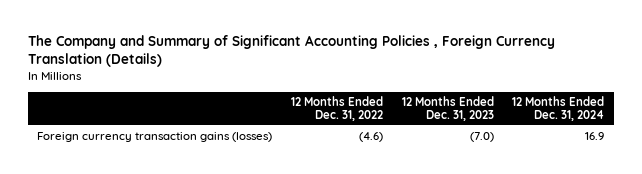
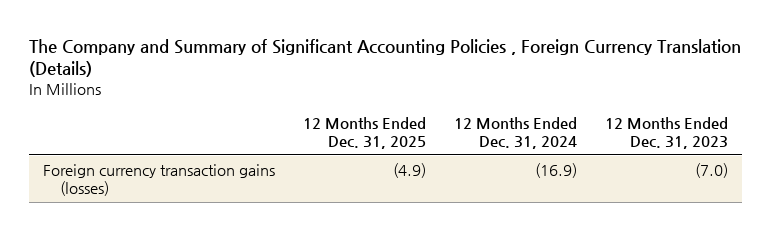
- | 12 Months Ended Dec. 31, 2022 | 12 Months Ended Dec. 31, 2023 | 12 Months Ended Dec. 31, 2024
+ | 12 Months Ended Dec. 31, 2025 | 12 Months Ended Dec. 31, 2024 | 12 Months Ended Dec. 31, 2023
- Foreign currency transaction gains (losses) | (4.6) | (7.0) | 16.9
+ Foreign currency transaction gains (losses) | (4.9) | (16.9) | (7.0)

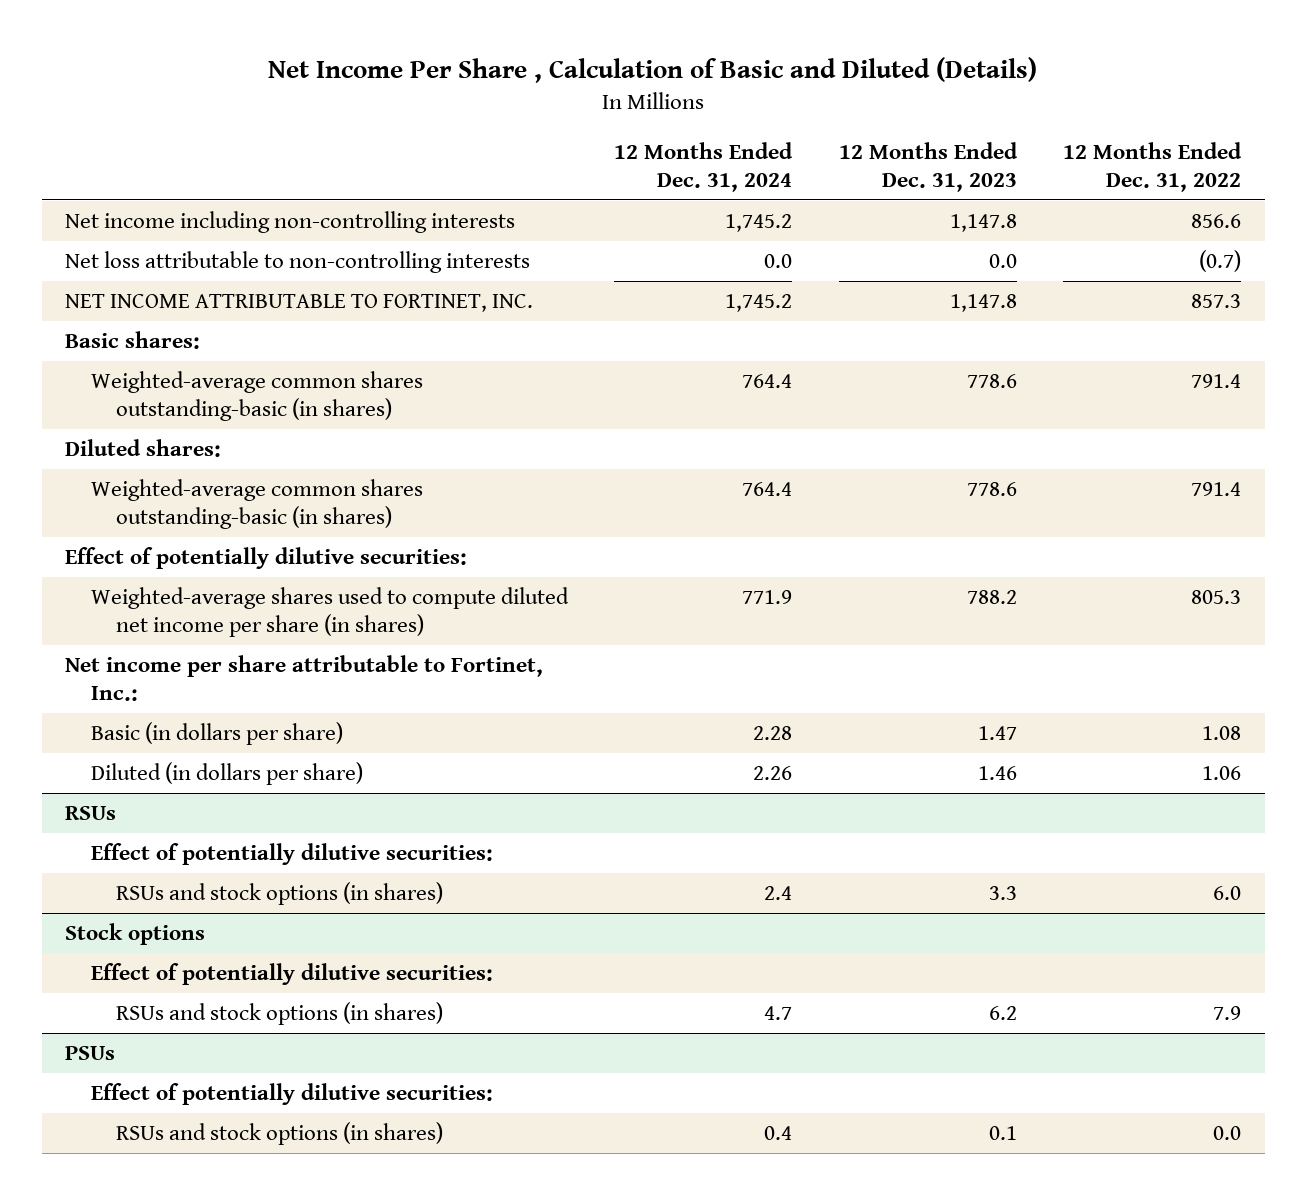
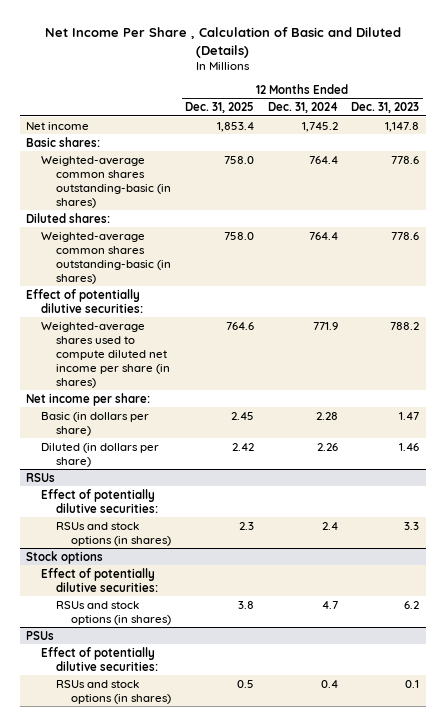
- | 12 Months Ended Dec. 31, 2024 | 12 Months Ended Dec. 31, 2023 | 12 Months Ended Dec. 31, 2022
+ | 12 Months Ended Dec. 31, 2025 | 12 Months Ended Dec. 31, 2024 | 12 Months Ended Dec. 31, 2023
- Net income including non-controlling interests | 1,745.2 | 1,147.8 | 856.6
- Net loss attributable to non-controlling interests | 0.0 | 0.0 | (0.7)
- NET INCOME ATTRIBUTABLE TO FORTINET, INC. | 1,745.2 | 1,147.8 | 857.3
+ Net income | 1,853.4 | 1,745.2 | 1,147.8
- Net income per share attributable to Fortinet, Inc.:
+ Net income per share:

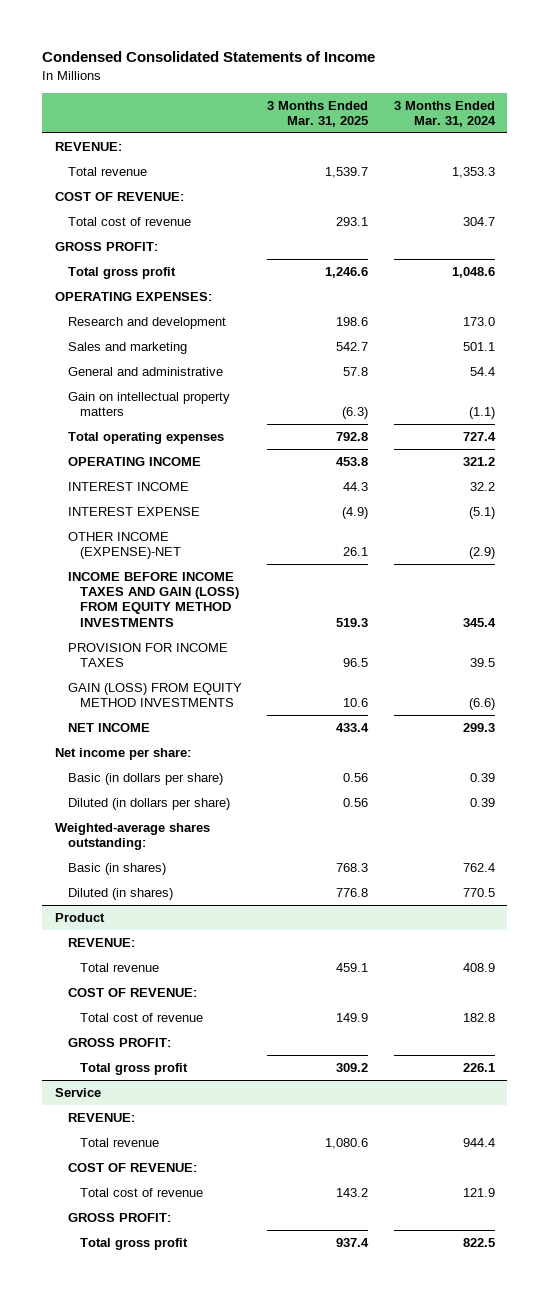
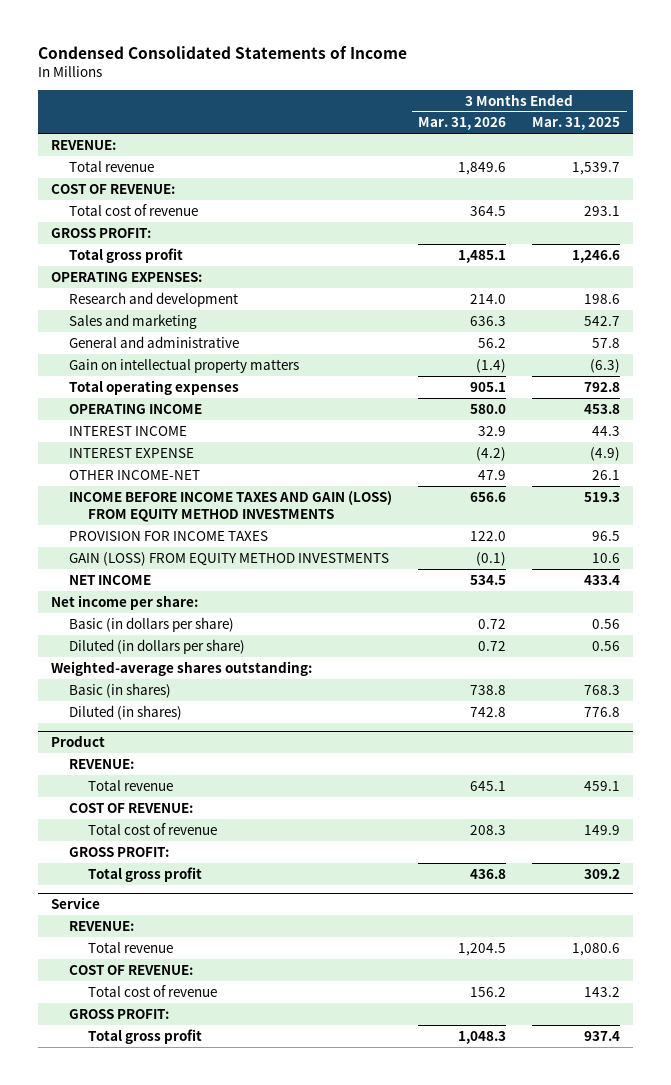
- | 3 Months Ended Mar. 31, 2025 | 3 Months Ended Mar. 31, 2024
+ | 3 Months Ended Mar. 31, 2026 | 3 Months Ended Mar. 31, 2025
- OTHER INCOME (EXPENSE)-NET | 26.1 | (2.9)
+ OTHER INCOME-NET | 47.9 | 26.1

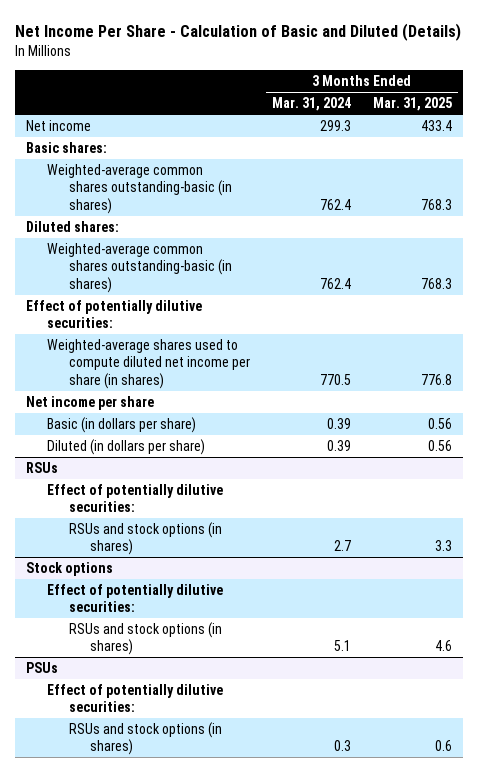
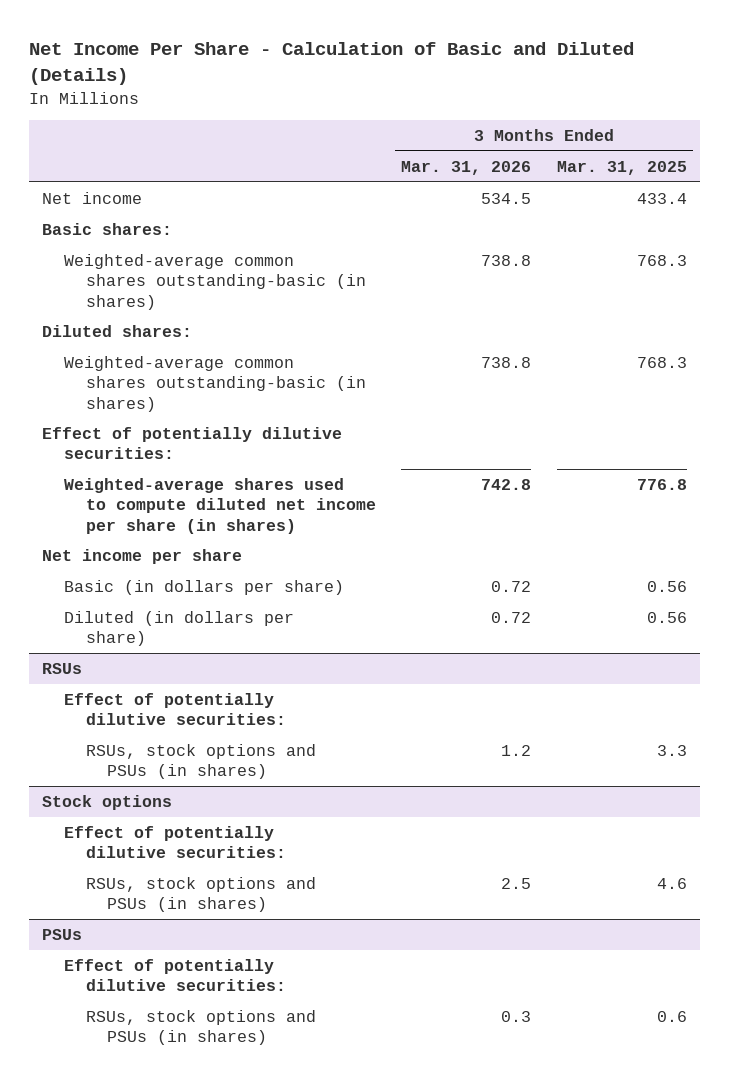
- | 3 Months Ended Mar. 31, 2024 | 3 Months Ended Mar. 31, 2025
+ | 3 Months Ended Mar. 31, 2026 | 3 Months Ended Mar. 31, 2025
@ RSUs
- RSUs and stock options (in shares) | 2.7 | 3.3
+ RSUs, stock options and PSUs (in shares) | 1.2 | 3.3
@ Stock options
- RSUs and stock options (in shares) | 5.1 | 4.6
+ RSUs, stock options and PSUs (in shares) | 2.5 | 4.6
@ PSUs
- RSUs and stock options (in shares) | 0.3 | 0.6
+ RSUs, stock options and PSUs (in shares) | 0.3 | 0.6

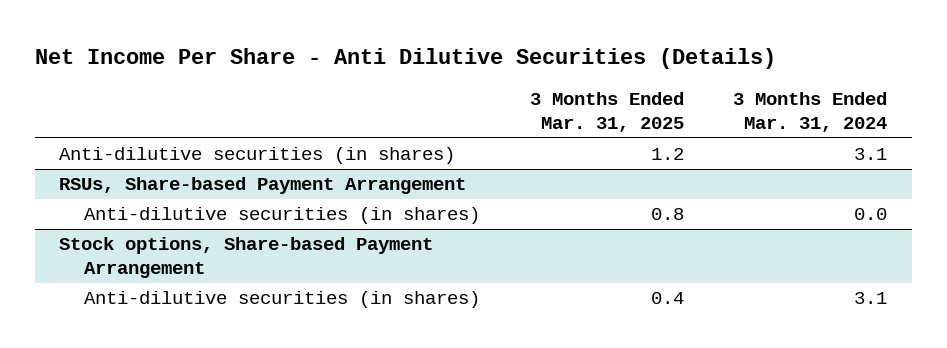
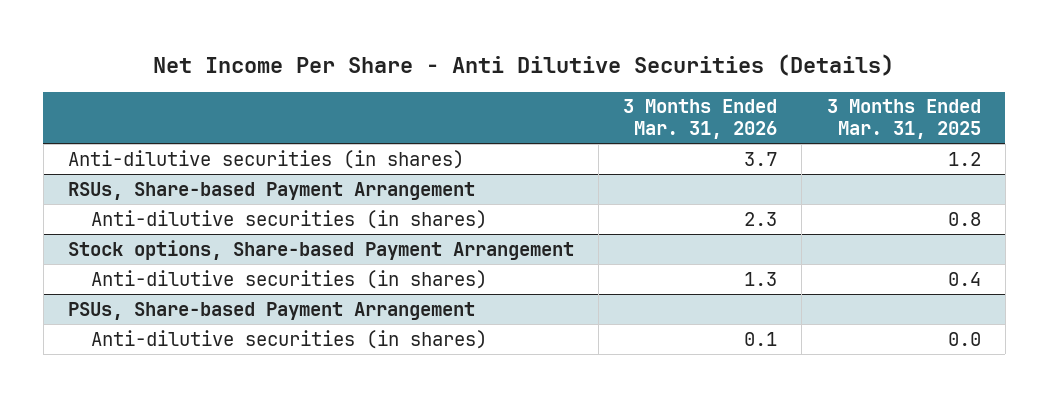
- | 3 Months Ended Mar. 31, 2025 | 3 Months Ended Mar. 31, 2024
+ | 3 Months Ended Mar. 31, 2026 | 3 Months Ended Mar. 31, 2025
+ PSUs, Share-based Payment Arrangement
+ Anti-dilutive securities (in shares) | 0.1 | 0.0

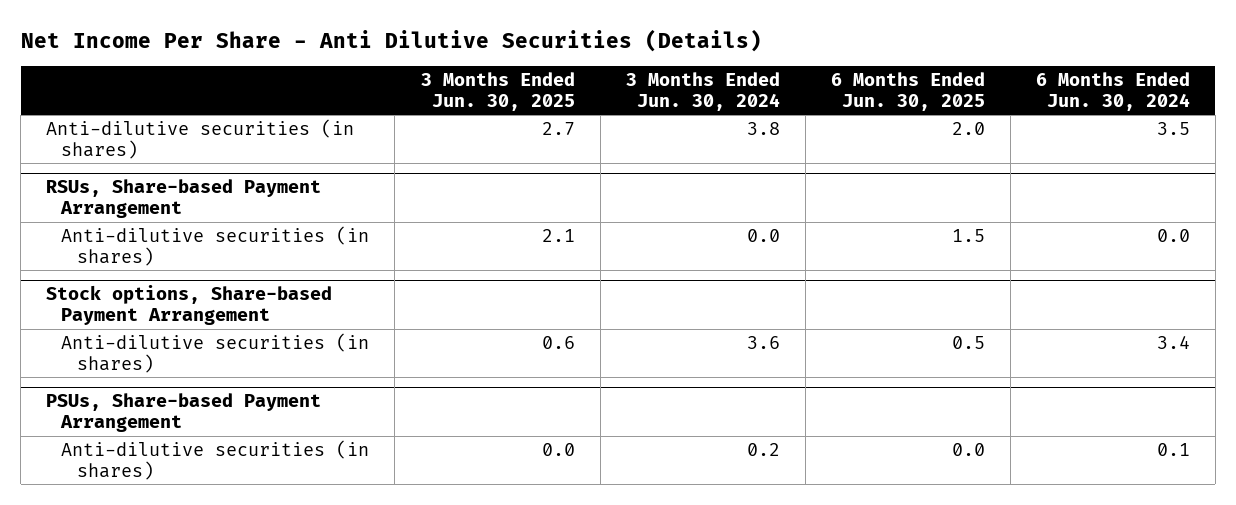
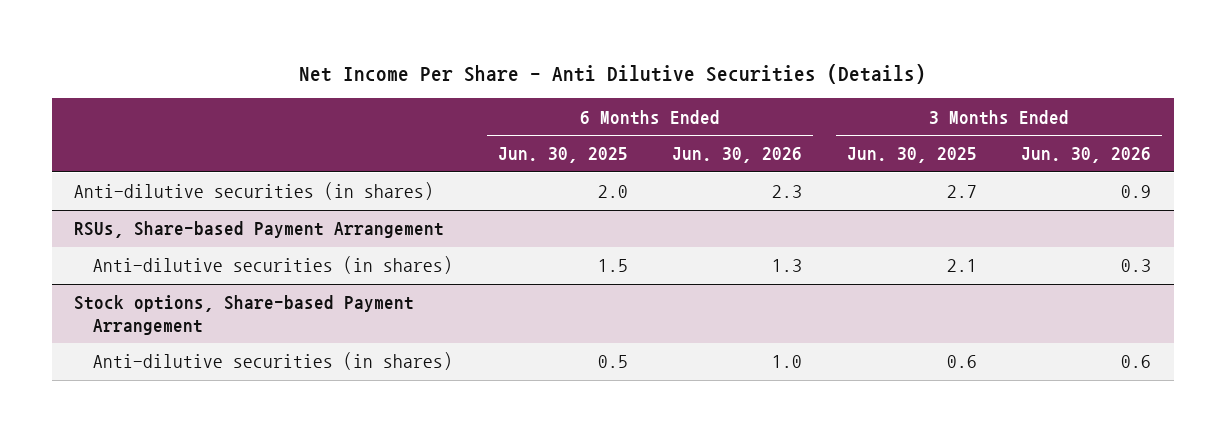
- | 3 Months Ended Jun. 30, 2025 | 3 Months Ended Jun. 30, 2024 | 6 Months Ended Jun. 30, 2025 | 6 Months Ended Jun. 30, 2024
+ | 6 Months Ended Jun. 30, 2025 | 6 Months Ended Jun. 30, 2026 | 3 Months Ended Jun. 30, 2025 | 3 Months Ended Jun. 30, 2026
- PSUs, Share-based Payment Arrangement
- Anti-dilutive securities (in shares) | 0.0 | 0.2 | 0.0 | 0.1

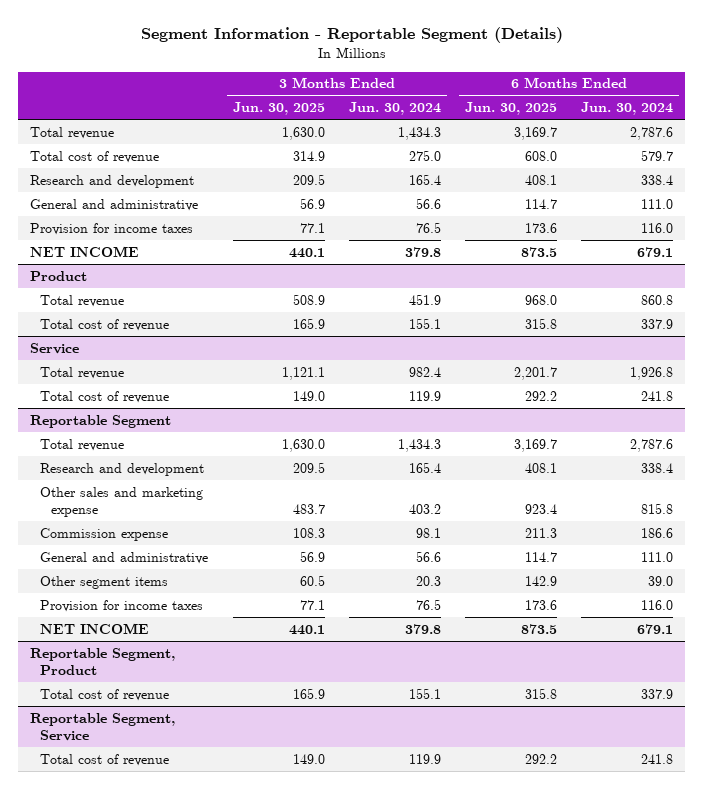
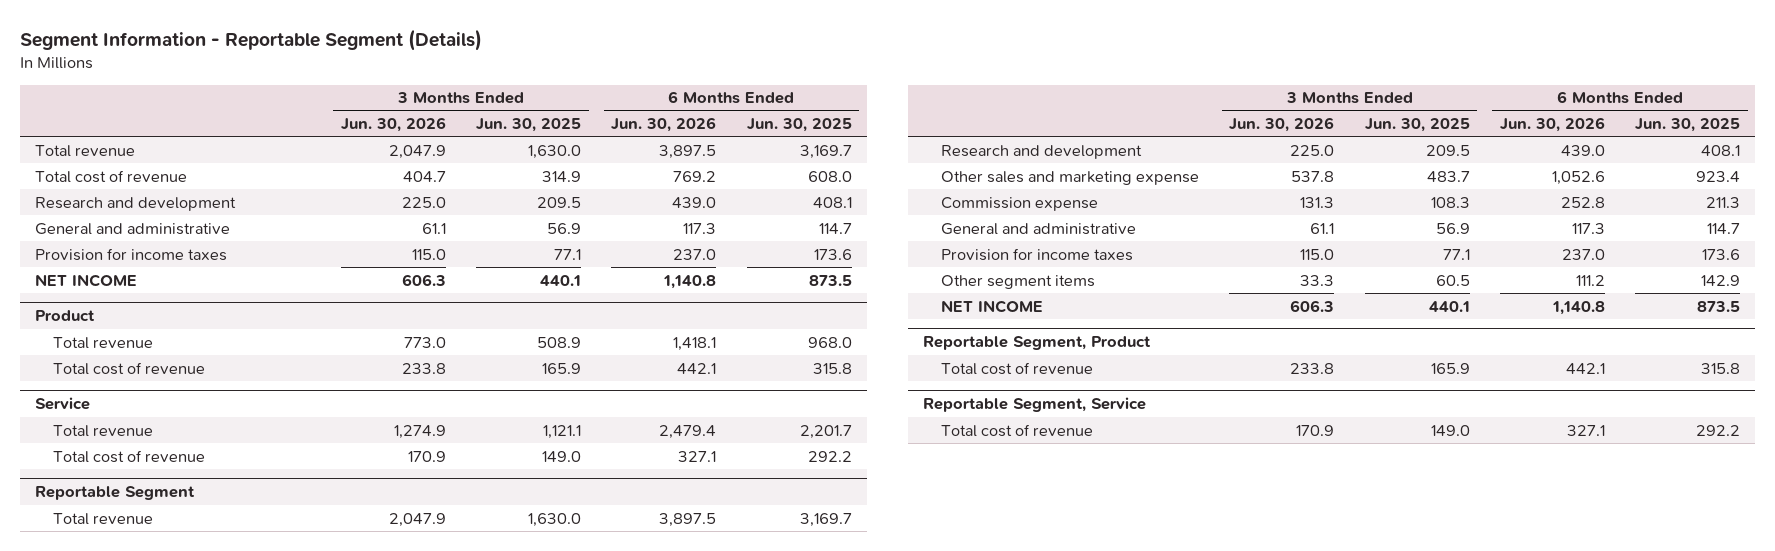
- | 3 Months Ended Jun. 30, 2025 | 3 Months Ended Jun. 30, 2024 | 6 Months Ended Jun. 30, 2025 | 6 Months Ended Jun. 30, 2024
+ | 3 Months Ended Jun. 30, 2026 | 3 Months Ended Jun. 30, 2025 | 6 Months Ended Jun. 30, 2026 | 6 Months Ended Jun. 30, 2025
@ Reportable Segment
moved down: Other segment items | 33.3 | 60.5 | 111.2 | 142.9

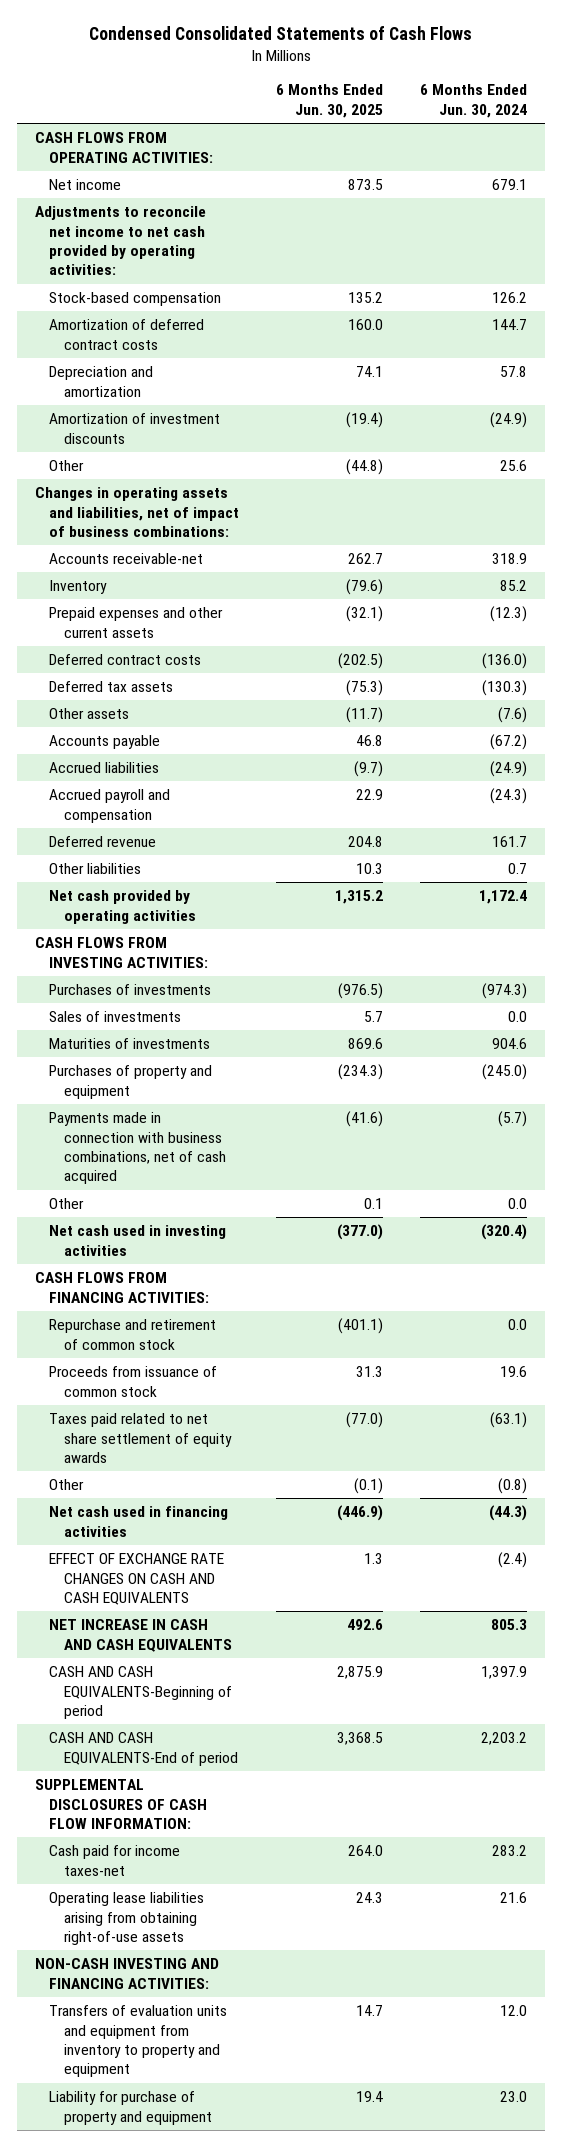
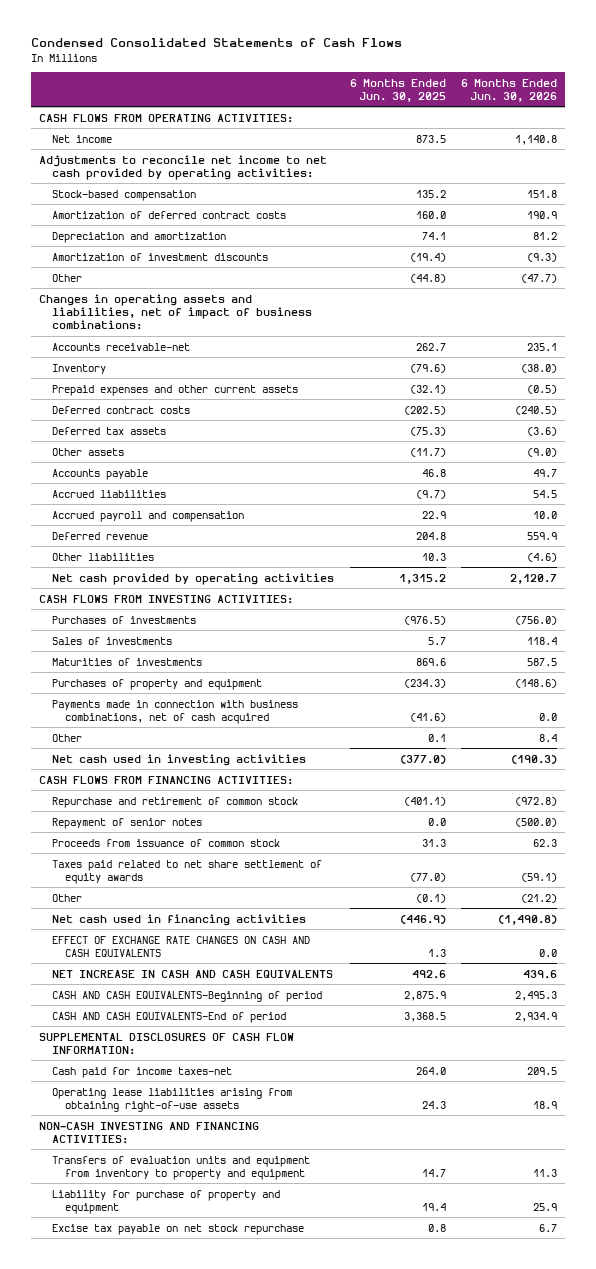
- | 6 Months Ended Jun. 30, 2025 | 6 Months Ended Jun. 30, 2024
+ | 6 Months Ended Jun. 30, 2025 | 6 Months Ended Jun. 30, 2026
+ Repayment of senior notes | 0.0 | (500.0)
+ Excise tax payable on net stock repurchase | 0.8 | 6.7

